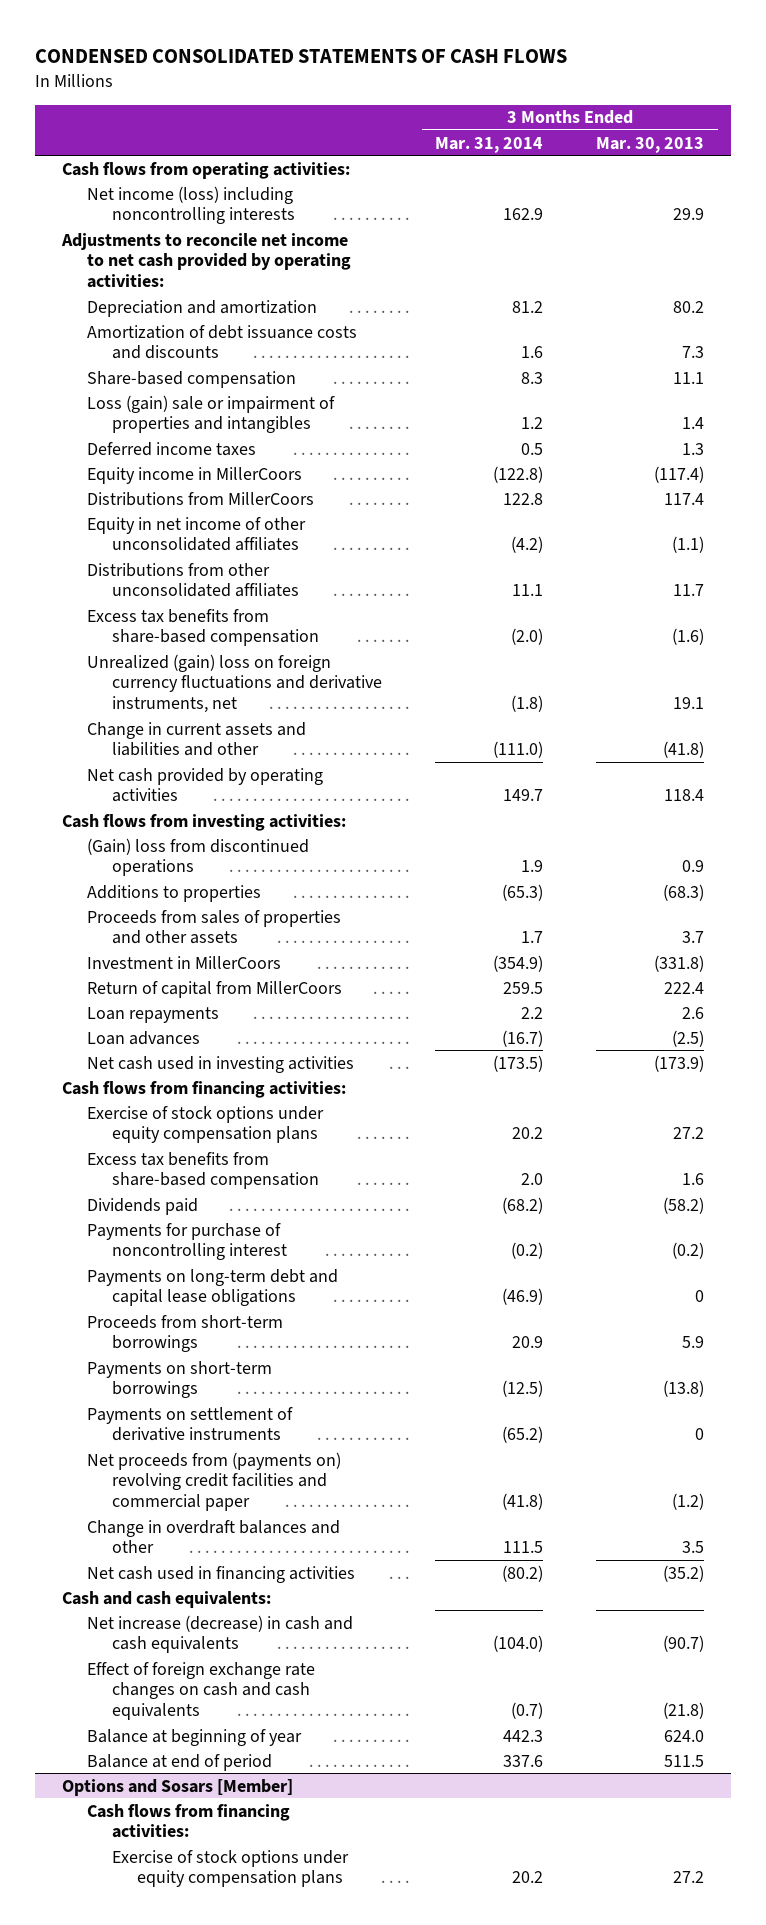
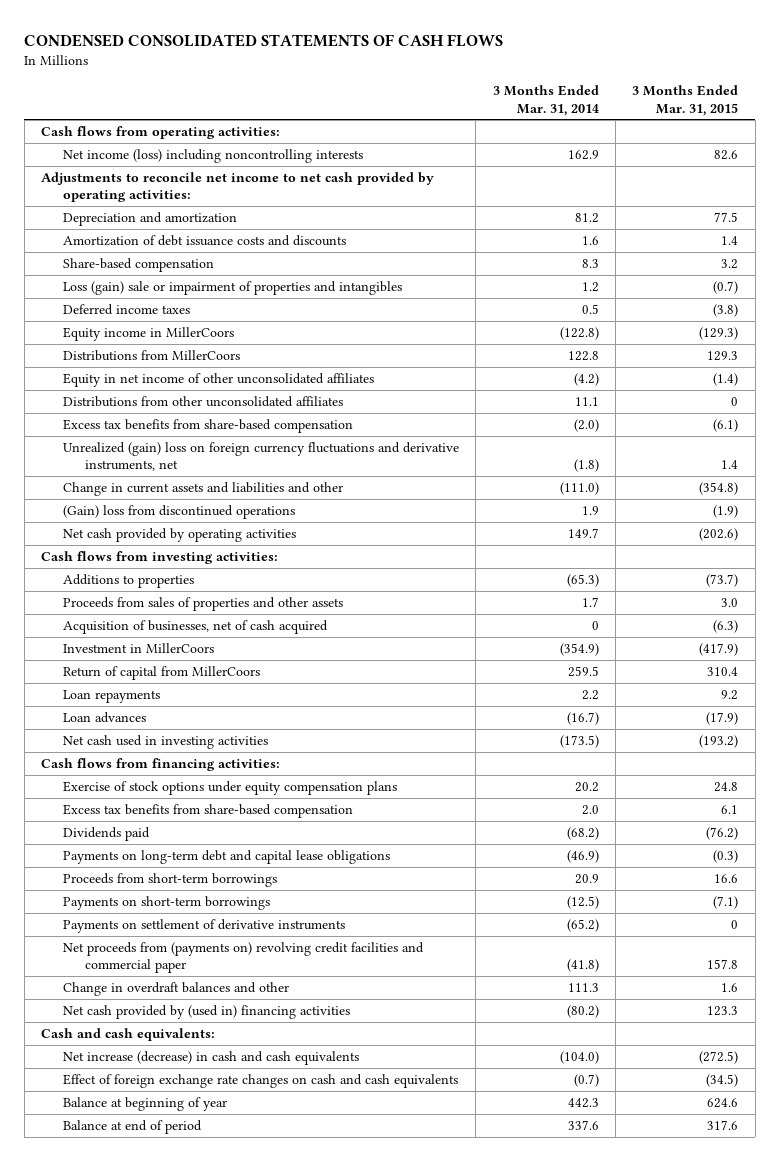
- | 3 Months Ended Mar. 31, 2014 | 3 Months Ended Mar. 30, 2013
+ | 3 Months Ended Mar. 31, 2014 | 3 Months Ended Mar. 31, 2015
moved up: (Gain) loss from discontinued operations | 1.9 | (1.9)
+ Acquisition of businesses, net of cash acquired | 0 | (6.3)
- Payments for purchase of noncontrolling interest | (0.2) | (0.2)
- Change in overdraft balances and other | 111.5 | 3.5
- Net cash used in financing activities | (80.2) | (35.2)
+ Change in overdraft balances and other | 111.3 | 1.6
+ Net cash provided by (used in) financing activities | (80.2) | 123.3
- Options and Sosars [Member]
- Cash flows from financing activities:
- Exercise of stock options under equity compensation plans | 20.2 | 27.2

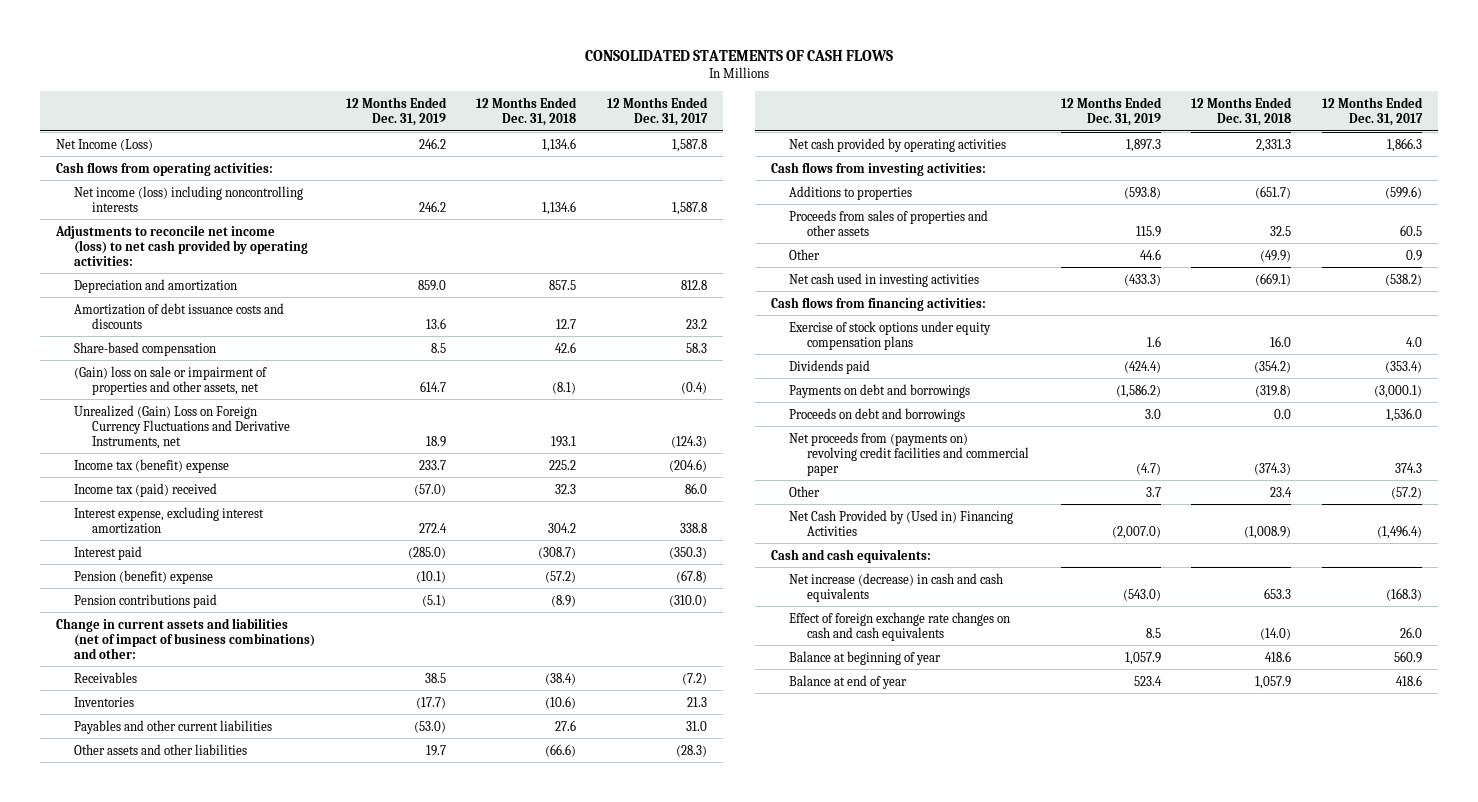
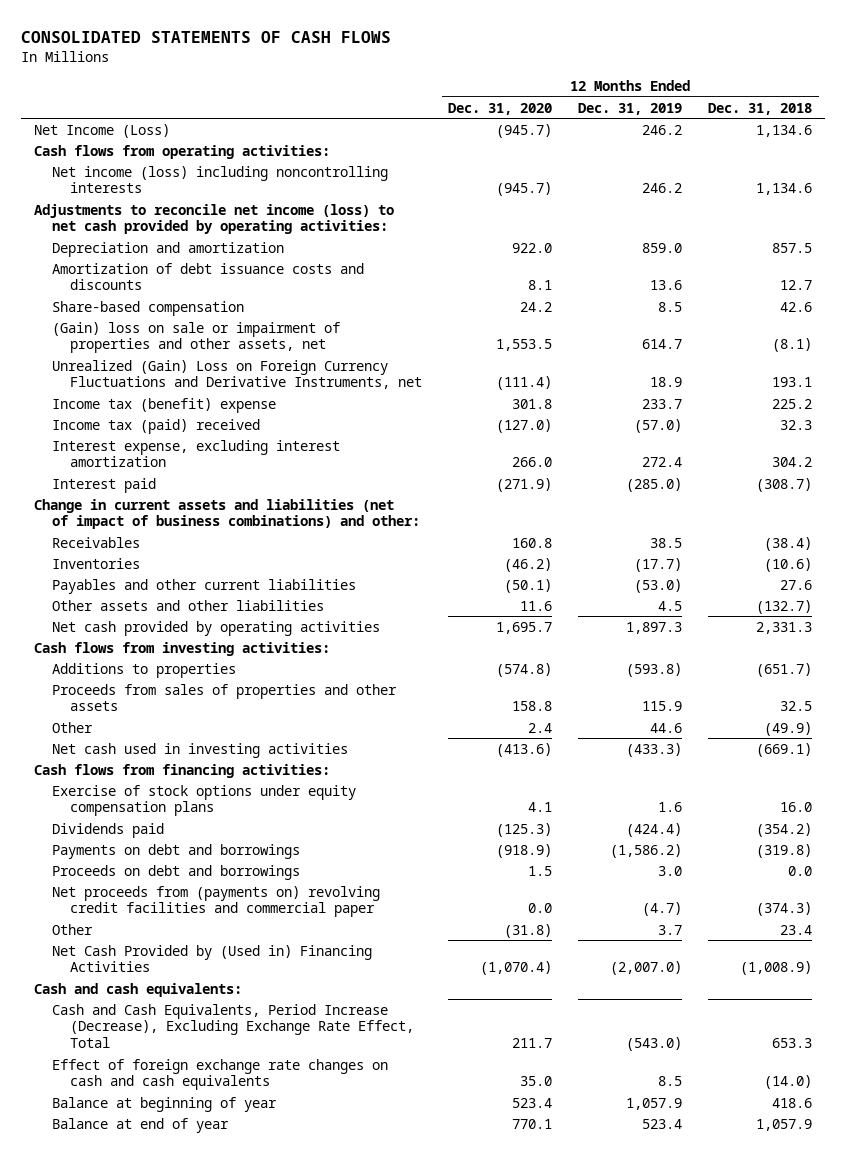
- | 12 Months Ended Dec. 31, 2019 | 12 Months Ended Dec. 31, 2018 | 12 Months Ended Dec. 31, 2017
+ | 12 Months Ended Dec. 31, 2020 | 12 Months Ended Dec. 31, 2019 | 12 Months Ended Dec. 31, 2018
- Pension (benefit) expense | (10.1) | (57.2) | (67.8)
- Pension contributions paid | (5.1) | (8.9) | (310.0)
- Other assets and other liabilities | 19.7 | (66.6) | (28.3)
+ Other assets and other liabilities | 11.6 | 4.5 | (132.7)
- Net increase (decrease) in cash and cash equivalents | (543.0) | 653.3 | (168.3)
+ Cash and Cash Equivalents, Period Increase (Decrease), Excluding Exchange Rate Effect, Total | 211.7 | (543.0) | 653.3

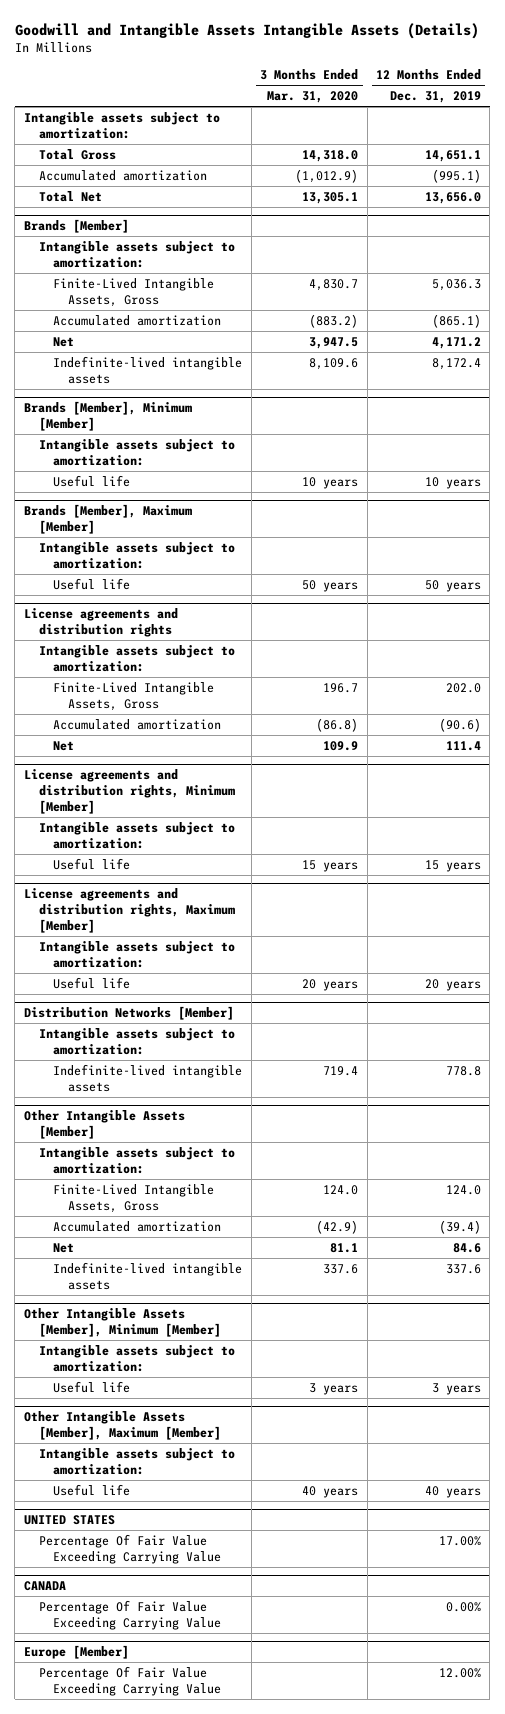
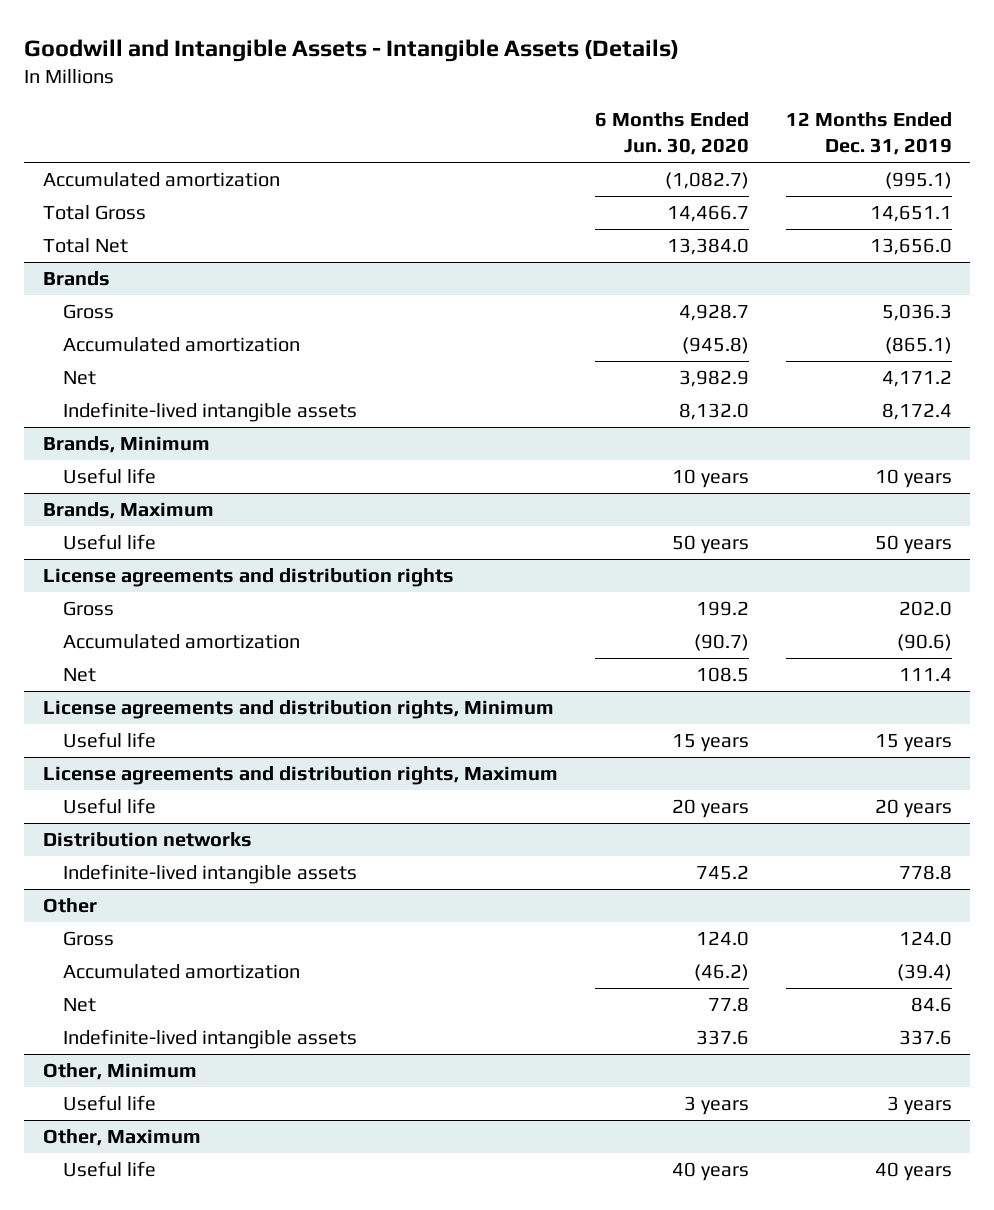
- Goodwill and Intangible Assets Intangible Assets (Details)
+ Goodwill and Intangible Assets - Intangible Assets (Details)
- | 3 Months Ended Mar. 31, 2020 | 12 Months Ended Dec. 31, 2019
+ | 6 Months Ended Jun. 30, 2020 | 12 Months Ended Dec. 31, 2019
- Intangible assets subject to amortization:
moved down: Total Gross | 14,466.7 | 14,651.1
- Brands [Member]
- Intangible assets subject to amortization:
- Finite-Lived Intangible Assets, Gross | 4,830.7 | 5,036.3
+ Brands
+ Gross | 4,928.7 | 5,036.3
- Brands [Member], Minimum [Member]
- Intangible assets subject to amortization:
+ Brands, Minimum
- Brands [Member], Maximum [Member]
- Intangible assets subject to amortization:
+ Brands, Maximum
@ License agreements and distribution rights
- Intangible assets subject to amortization:
- Finite-Lived Intangible Assets, Gross | 196.7 | 202.0
+ Gross | 199.2 | 202.0
- License agreements and distribution rights, Minimum [Member]
- Intangible assets subject to amortization:
+ License agreements and distribution rights, Minimum
- License agreements and distribution rights, Maximum [Member]
- Intangible assets subject to amortization:
+ License agreements and distribution rights, Maximum
- Distribution Networks [Member]
- Intangible assets subject to amortization:
+ Distribution networks
- Other Intangible Assets [Member]
- Intangible assets subject to amortization:
- Finite-Lived Intangible Assets, Gross | 124.0 | 124.0
+ Other
+ Gross | 124.0 | 124.0
- Other Intangible Assets [Member], Minimum [Member]
- Intangible assets subject to amortization:
+ Other, Minimum
- Other Intangible Assets [Member], Maximum [Member]
- Intangible assets subject to amortization:
+ Other, Maximum
- UNITED STATES
- Percentage Of Fair Value Exceeding Carrying Value | | 17.00%
- CANADA
- Percentage Of Fair Value Exceeding Carrying Value | | 0.00%
- Europe [Member]
- Percentage Of Fair Value Exceeding Carrying Value | | 12.00%

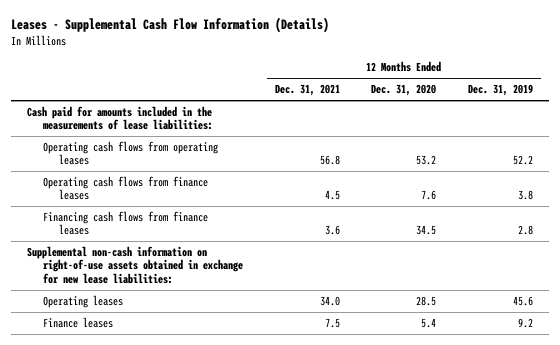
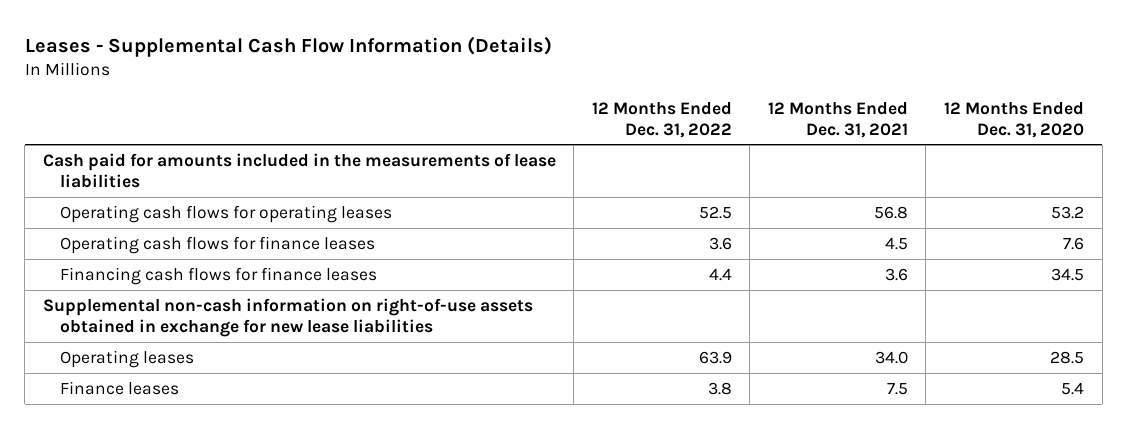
- | 12 Months Ended Dec. 31, 2021 | 12 Months Ended Dec. 31, 2020 | 12 Months Ended Dec. 31, 2019
+ | 12 Months Ended Dec. 31, 2022 | 12 Months Ended Dec. 31, 2021 | 12 Months Ended Dec. 31, 2020
- Cash paid for amounts included in the measurements of lease liabilities:
- Operating cash flows from operating leases | 56.8 | 53.2 | 52.2
- Operating cash flows from finance leases | 4.5 | 7.6 | 3.8
- Financing cash flows from finance leases | 3.6 | 34.5 | 2.8
- Supplemental non-cash information on right-of-use assets obtained in exchange for new lease liabilities:
+ Cash paid for amounts included in the measurements of lease liabilities
+ Operating cash flows for operating leases | 52.5 | 56.8 | 53.2
+ Operating cash flows for finance leases | 3.6 | 4.5 | 7.6
+ Financing cash flows for finance leases | 4.4 | 3.6 | 34.5
+ Supplemental non-cash information on right-of-use assets obtained in exchange for new lease liabilities

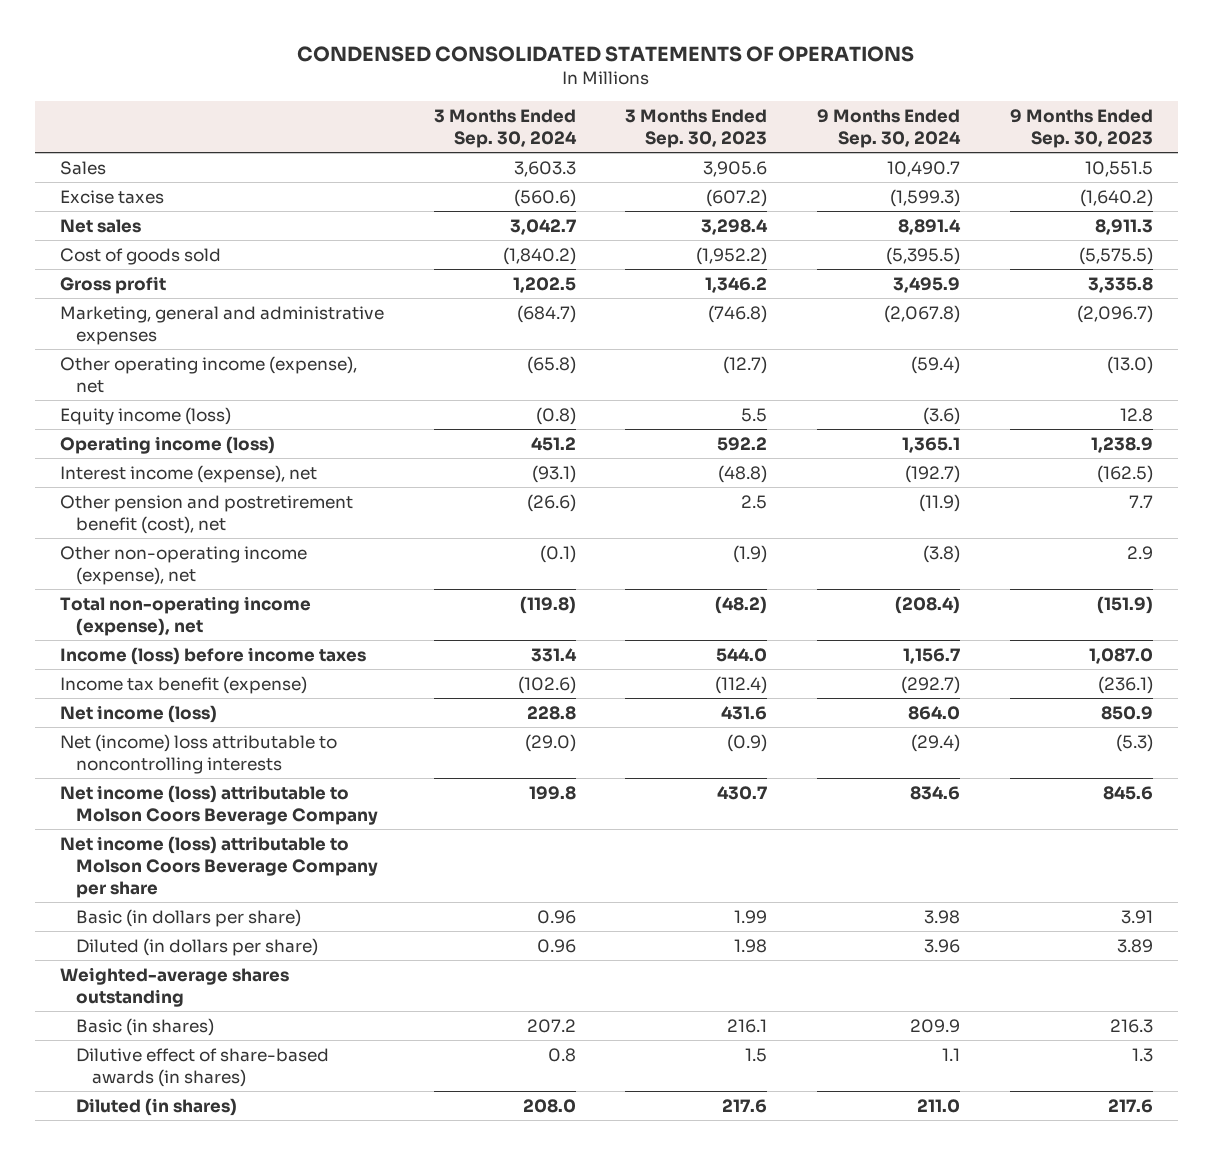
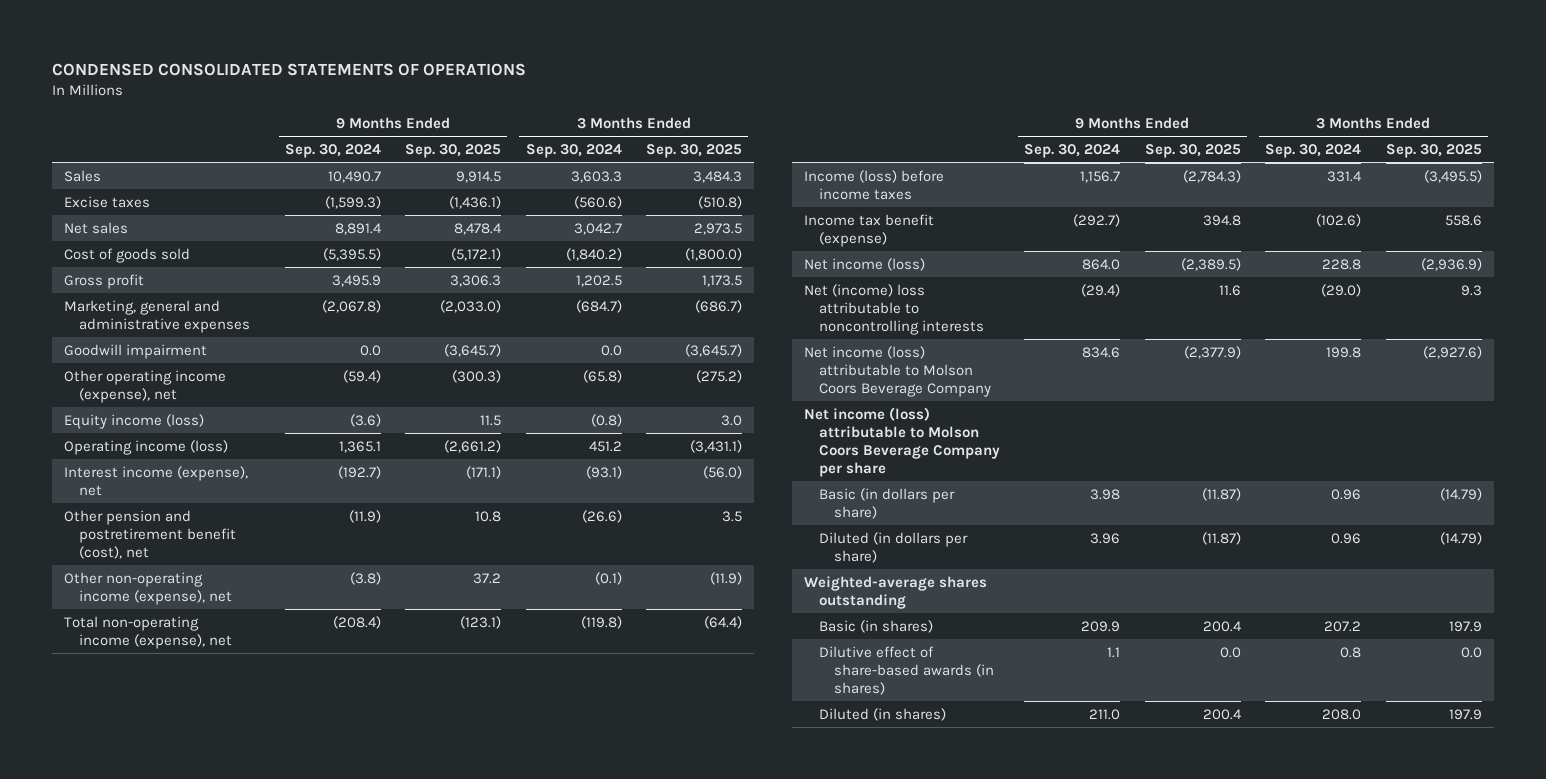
- | 3 Months Ended Sep. 30, 2024 | 3 Months Ended Sep. 30, 2023 | 9 Months Ended Sep. 30, 2024 | 9 Months Ended Sep. 30, 2023
+ | 9 Months Ended Sep. 30, 2024 | 9 Months Ended Sep. 30, 2025 | 3 Months Ended Sep. 30, 2024 | 3 Months Ended Sep. 30, 2025
+ Goodwill impairment | 0.0 | (3,645.7) | 0.0 | (3,645.7)

